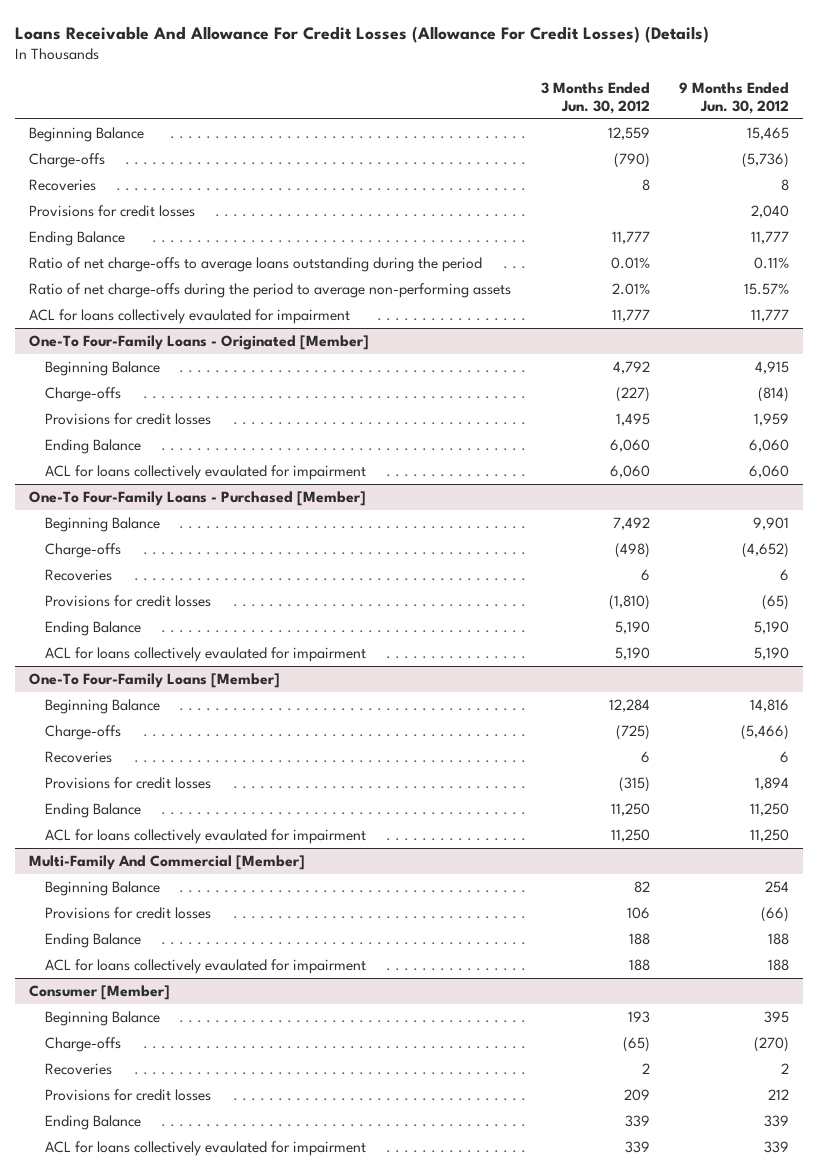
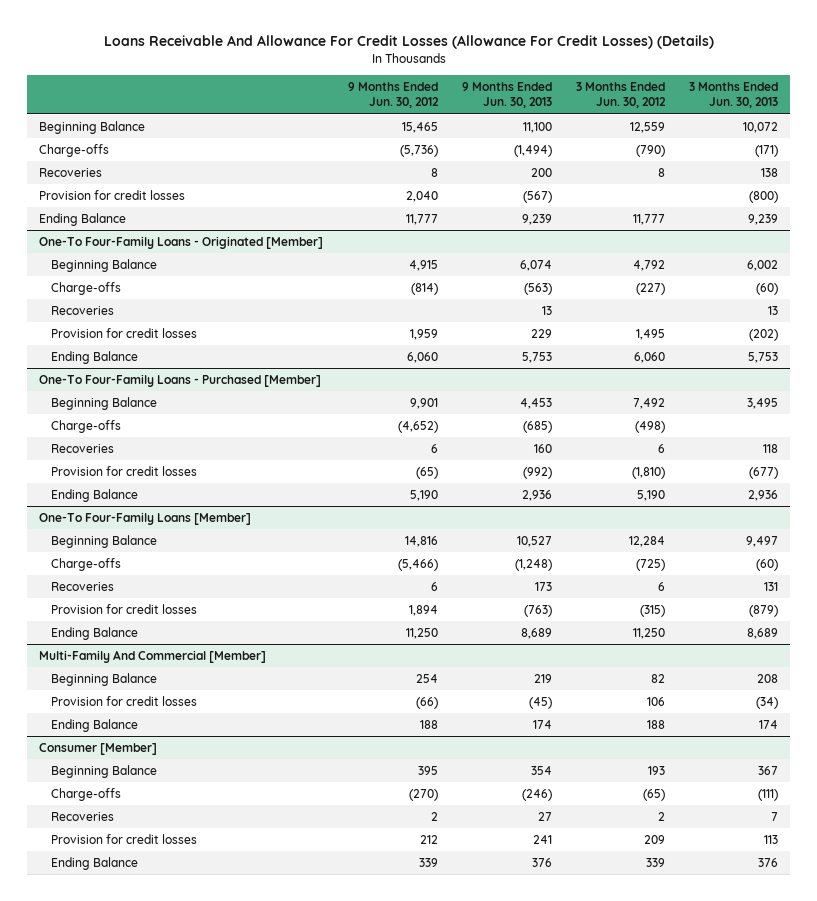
- | 3 Months Ended Jun. 30, 2012 | 9 Months Ended Jun. 30, 2012
+ | 9 Months Ended Jun. 30, 2012 | 9 Months Ended Jun. 30, 2013 | 3 Months Ended Jun. 30, 2012 | 3 Months Ended Jun. 30, 2013
- Provisions for credit losses | | 2,040
+ Provision for credit losses | 2,040 | (567) | | (800)
- Ratio of net charge-offs to average loans outstanding during the period | 0.01% | 0.11%
- Ratio of net charge-offs during the period to average non-performing assets | 2.01% | 15.57%
- ACL for loans collectively evaulated for impairment | 11,777 | 11,777
@ One-To Four-Family Loans - Originated [Member]
- Provisions for credit losses | 1,495 | 1,959
+ Recoveries | | 13 | | 13
+ Provision for credit losses | 1,959 | 229 | 1,495 | (202)
- ACL for loans collectively evaulated for impairment | 6,060 | 6,060
@ One-To Four-Family Loans - Purchased [Member]
- Provisions for credit losses | (1,810) | (65)
+ Provision for credit losses | (65) | (992) | (1,810) | (677)
- ACL for loans collectively evaulated for impairment | 5,190 | 5,190
@ One-To Four-Family Loans [Member]
- Provisions for credit losses | (315) | 1,894
+ Provision for credit losses | 1,894 | (763) | (315) | (879)
- ACL for loans collectively evaulated for impairment | 11,250 | 11,250
@ Multi-Family And Commercial [Member]
- Provisions for credit losses | 106 | (66)
+ Provision for credit losses | (66) | (45) | 106 | (34)
- ACL for loans collectively evaulated for impairment | 188 | 188
@ Consumer [Member]
- Provisions for credit losses | 209 | 212
+ Provision for credit losses | 212 | 241 | 209 | 113
- ACL for loans collectively evaulated for impairment | 339 | 339

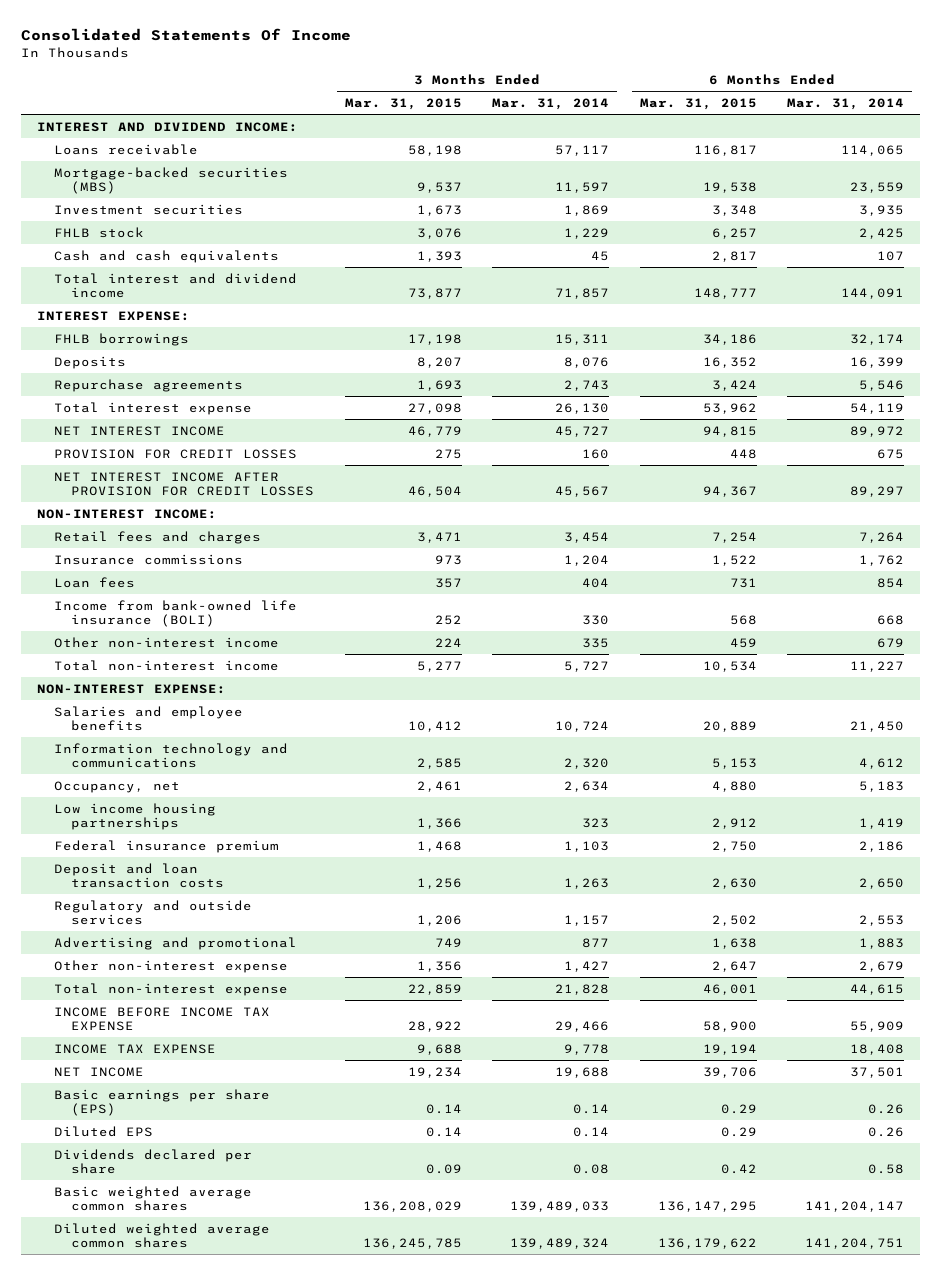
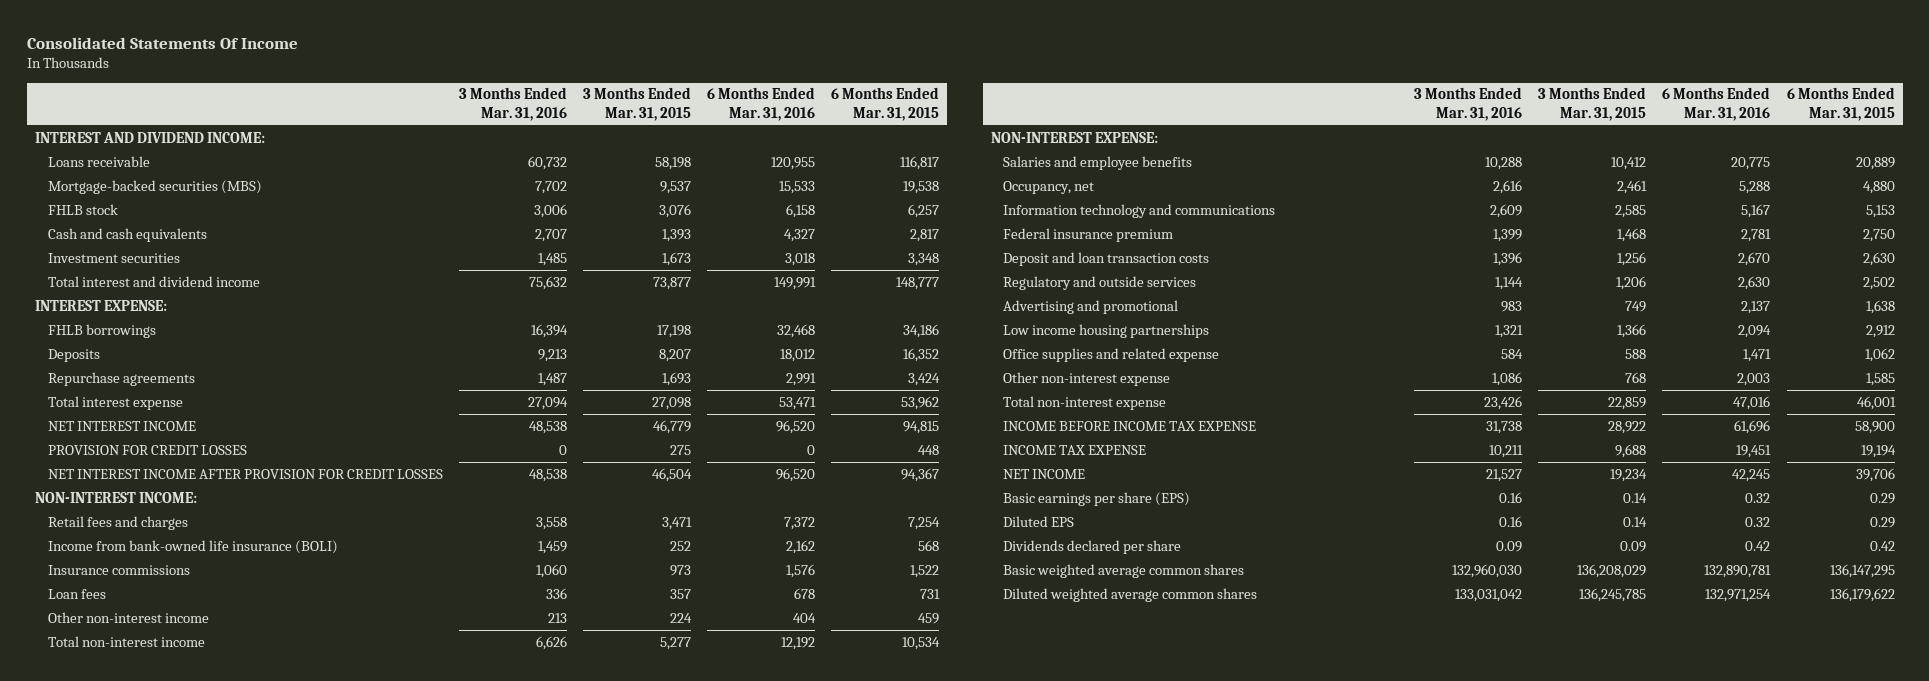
- | 3 Months Ended Mar. 31, 2015 | 3 Months Ended Mar. 31, 2014 | 6 Months Ended Mar. 31, 2015 | 6 Months Ended Mar. 31, 2014
+ | 3 Months Ended Mar. 31, 2016 | 3 Months Ended Mar. 31, 2015 | 6 Months Ended Mar. 31, 2016 | 6 Months Ended Mar. 31, 2015
moved down: Investment securities | 1,485 | 1,673 | 3,018 | 3,348
moved up: Income from bank-owned life insurance (BOLI) | 1,459 | 252 | 2,162 | 568
moved down: Information technology and communications | 2,609 | 2,585 | 5,167 | 5,153
- Other non-interest expense | 1,356 | 1,427 | 2,647 | 2,679
moved down: Low income housing partnerships | 1,321 | 1,366 | 2,094 | 2,912
+ Office supplies and related expense | 584 | 588 | 1,471 | 1,062
+ Other non-interest expense | 1,086 | 768 | 2,003 | 1,585

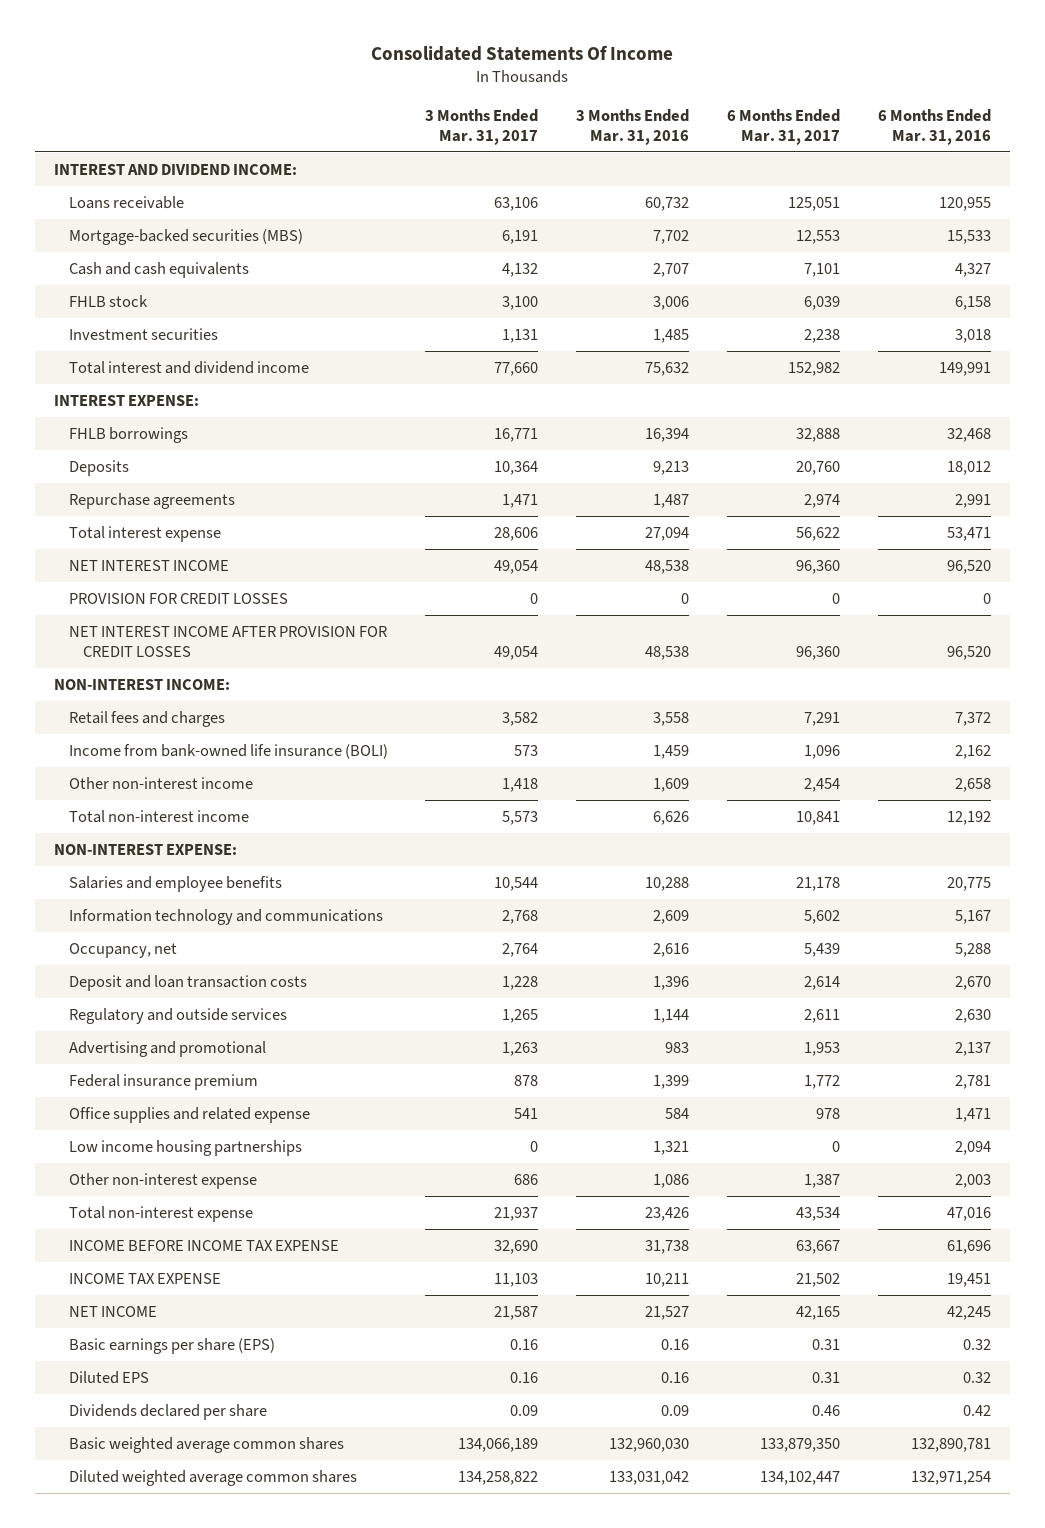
- | 3 Months Ended Mar. 31, 2016 | 3 Months Ended Mar. 31, 2015 | 6 Months Ended Mar. 31, 2016 | 6 Months Ended Mar. 31, 2015
+ | 3 Months Ended Mar. 31, 2017 | 3 Months Ended Mar. 31, 2016 | 6 Months Ended Mar. 31, 2017 | 6 Months Ended Mar. 31, 2016
moved down: FHLB stock | 3,100 | 3,006 | 6,039 | 6,158
- Insurance commissions | 1,060 | 973 | 1,576 | 1,522
- Loan fees | 336 | 357 | 678 | 731
- Other non-interest income | 213 | 224 | 404 | 459
+ Other non-interest income | 1,418 | 1,609 | 2,454 | 2,658
moved down: Occupancy, net | 2,764 | 2,616 | 5,439 | 5,288
moved down: Federal insurance premium | 878 | 1,399 | 1,772 | 2,781
moved down: Low income housing partnerships | 0 | 1,321 | 0 | 2,094

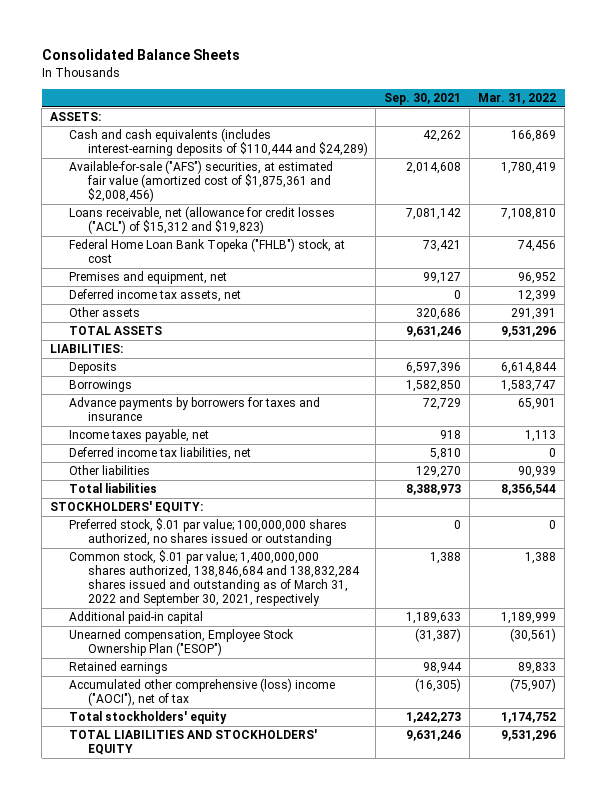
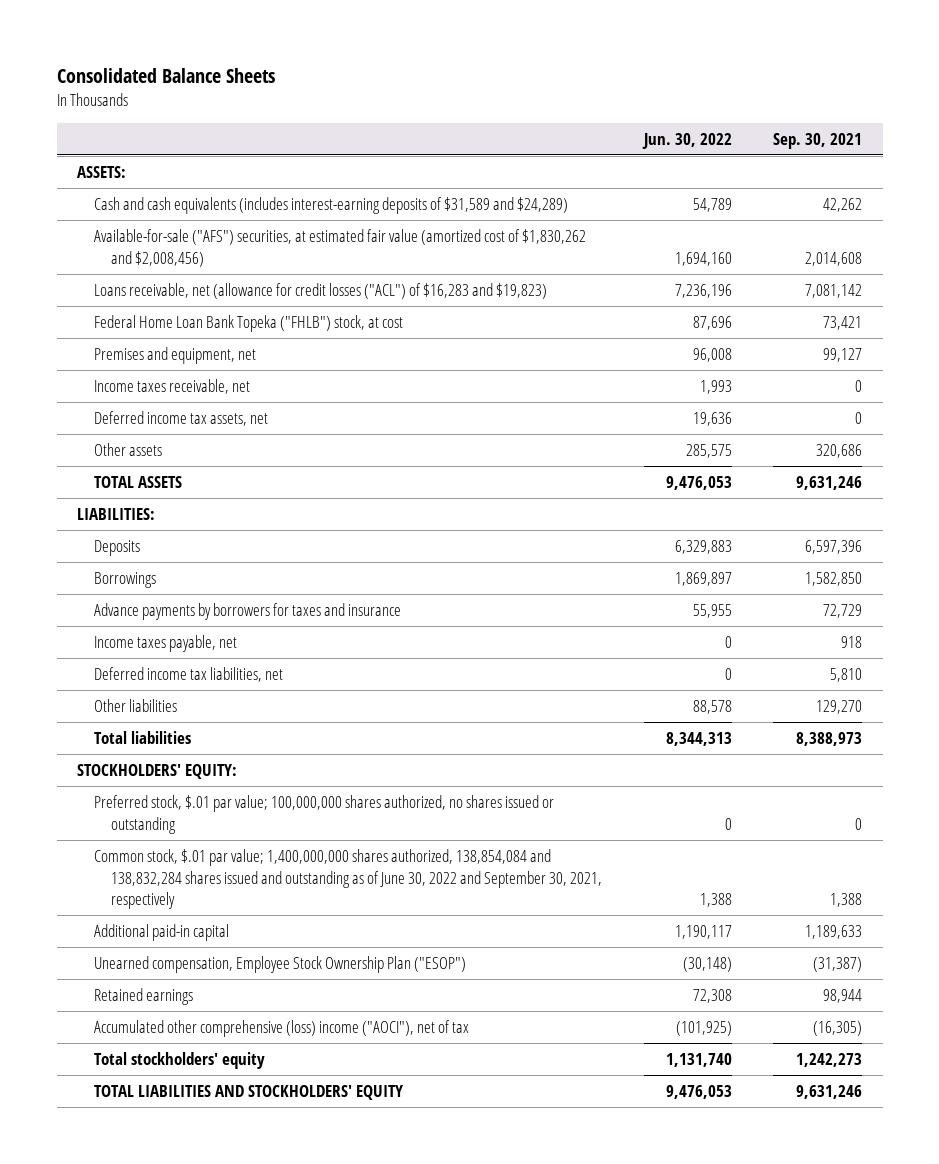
- | Sep. 30, 2021 | Mar. 31, 2022
+ | Jun. 30, 2022 | Sep. 30, 2021
- Cash and cash equivalents (includes interest-earning deposits of $110,444 and $24,289) | 42,262 | 166,869
- Available-for-sale ("AFS") securities, at estimated fair value (amortized cost of $1,875,361 and $2,008,456) | 2,014,608 | 1,780,419
- Loans receivable, net (allowance for credit losses ("ACL") of $15,312 and $19,823) | 7,081,142 | 7,108,810
+ Cash and cash equivalents (includes interest-earning deposits of $31,589 and $24,289) | 54,789 | 42,262
+ Available-for-sale ("AFS") securities, at estimated fair value (amortized cost of $1,830,262 and $2,008,456) | 1,694,160 | 2,014,608
+ Loans receivable, net (allowance for credit losses ("ACL") of $16,283 and $19,823) | 7,236,196 | 7,081,142
+ Income taxes receivable, net | 1,993 | 0
- Common stock, $.01 par value; 1,400,000,000 shares authorized, 138,846,684 and 138,832,284 shares issued and outstanding as of March 31, 2022 and September 30, 2021, respectively | 1,388 | 1,388
+ Common stock, $.01 par value; 1,400,000,000 shares authorized, 138,854,084 and 138,832,284 shares issued and outstanding as of June 30, 2022 and September 30, 2021, respectively | 1,388 | 1,388

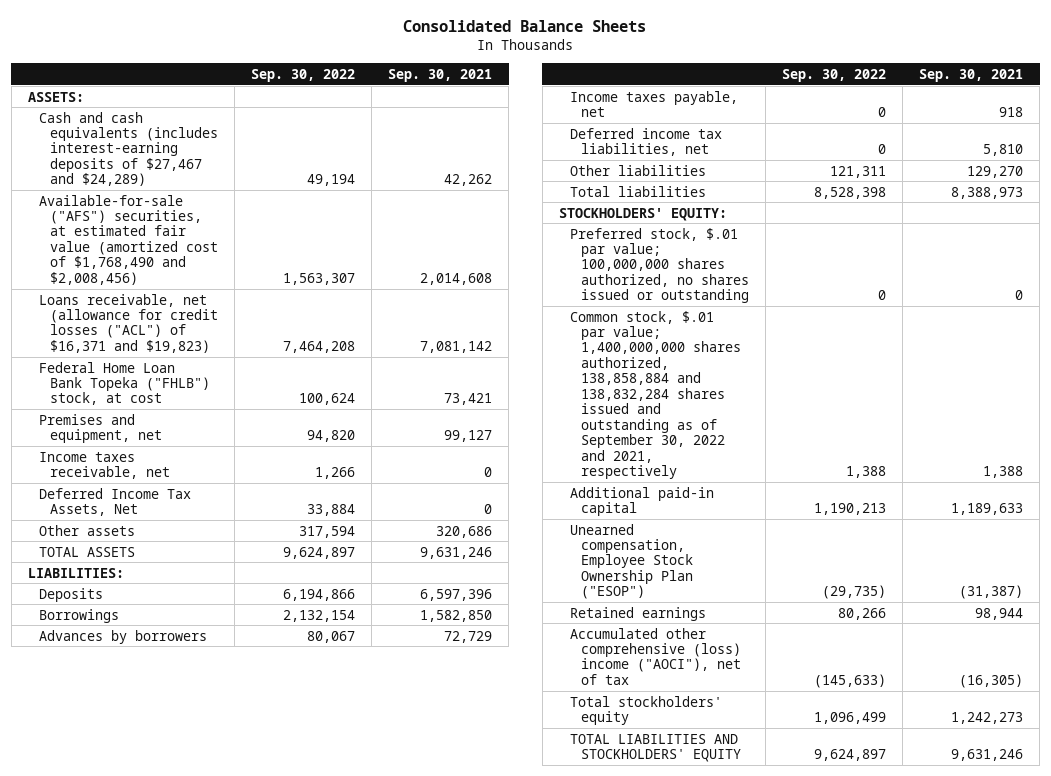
- | Jun. 30, 2022 | Sep. 30, 2021
+ | Sep. 30, 2022 | Sep. 30, 2021
- Cash and cash equivalents (includes interest-earning deposits of $31,589 and $24,289) | 54,789 | 42,262
- Available-for-sale ("AFS") securities, at estimated fair value (amortized cost of $1,830,262 and $2,008,456) | 1,694,160 | 2,014,608
- Loans receivable, net (allowance for credit losses ("ACL") of $16,283 and $19,823) | 7,236,196 | 7,081,142
+ Cash and cash equivalents (includes interest-earning deposits of $27,467 and $24,289) | 49,194 | 42,262
+ Available-for-sale ("AFS") securities, at estimated fair value (amortized cost of $1,768,490 and $2,008,456) | 1,563,307 | 2,014,608
+ Loans receivable, net (allowance for credit losses ("ACL") of $16,371 and $19,823) | 7,464,208 | 7,081,142
- Deferred income tax assets, net | 19,636 | 0
+ Deferred Income Tax Assets, Net | 33,884 | 0
- Advance payments by borrowers for taxes and insurance | 55,955 | 72,729
+ Advances by borrowers | 80,067 | 72,729
- Common stock, $.01 par value; 1,400,000,000 shares authorized, 138,854,084 and 138,832,284 shares issued and outstanding as of June 30, 2022 and September 30, 2021, respectively | 1,388 | 1,388
+ Common stock, $.01 par value; 1,400,000,000 shares authorized, 138,858,884 and 138,832,284 shares issued and outstanding as of September 30, 2022 and 2021, respectively | 1,388 | 1,388

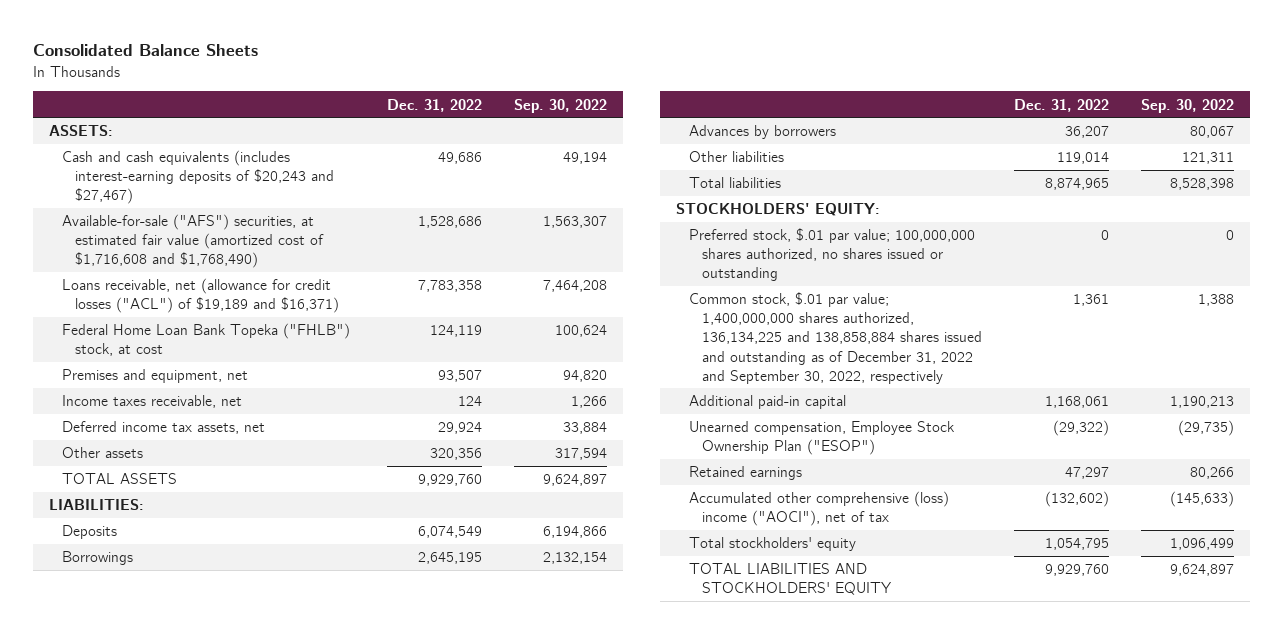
- | Sep. 30, 2022 | Sep. 30, 2021
+ | Dec. 31, 2022 | Sep. 30, 2022
- Cash and cash equivalents (includes interest-earning deposits of $27,467 and $24,289) | 49,194 | 42,262
- Available-for-sale ("AFS") securities, at estimated fair value (amortized cost of $1,768,490 and $2,008,456) | 1,563,307 | 2,014,608
- Loans receivable, net (allowance for credit losses ("ACL") of $16,371 and $19,823) | 7,464,208 | 7,081,142
+ Cash and cash equivalents (includes interest-earning deposits of $20,243 and $27,467) | 49,686 | 49,194
+ Available-for-sale ("AFS") securities, at estimated fair value (amortized cost of $1,716,608 and $1,768,490) | 1,528,686 | 1,563,307
+ Loans receivable, net (allowance for credit losses ("ACL") of $19,189 and $16,371) | 7,783,358 | 7,464,208
- Deferred Income Tax Assets, Net | 33,884 | 0
+ Deferred income tax assets, net | 29,924 | 33,884
- Income taxes payable, net | 0 | 918
- Deferred income tax liabilities, net | 0 | 5,810
- Common stock, $.01 par value; 1,400,000,000 shares authorized, 138,858,884 and 138,832,284 shares issued and outstanding as of September 30, 2022 and 2021, respectively | 1,388 | 1,388
+ Common stock, $.01 par value; 1,400,000,000 shares authorized, 136,134,225 and 138,858,884 shares issued and outstanding as of December 31, 2022 and September 30, 2022, respectively | 1,361 | 1,388

